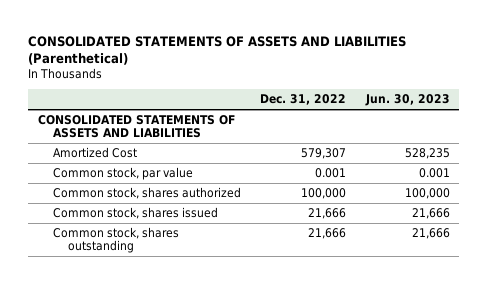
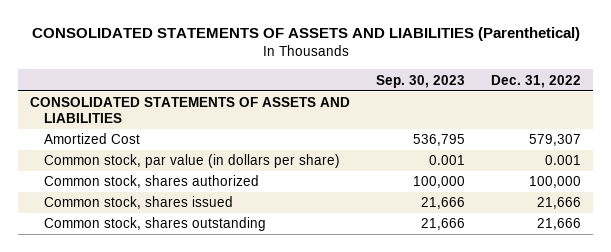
- | Dec. 31, 2022 | Jun. 30, 2023
+ | Sep. 30, 2023 | Dec. 31, 2022
- Common stock, par value | 0.001 | 0.001
+ Common stock, par value (in dollars per share) | 0.001 | 0.001

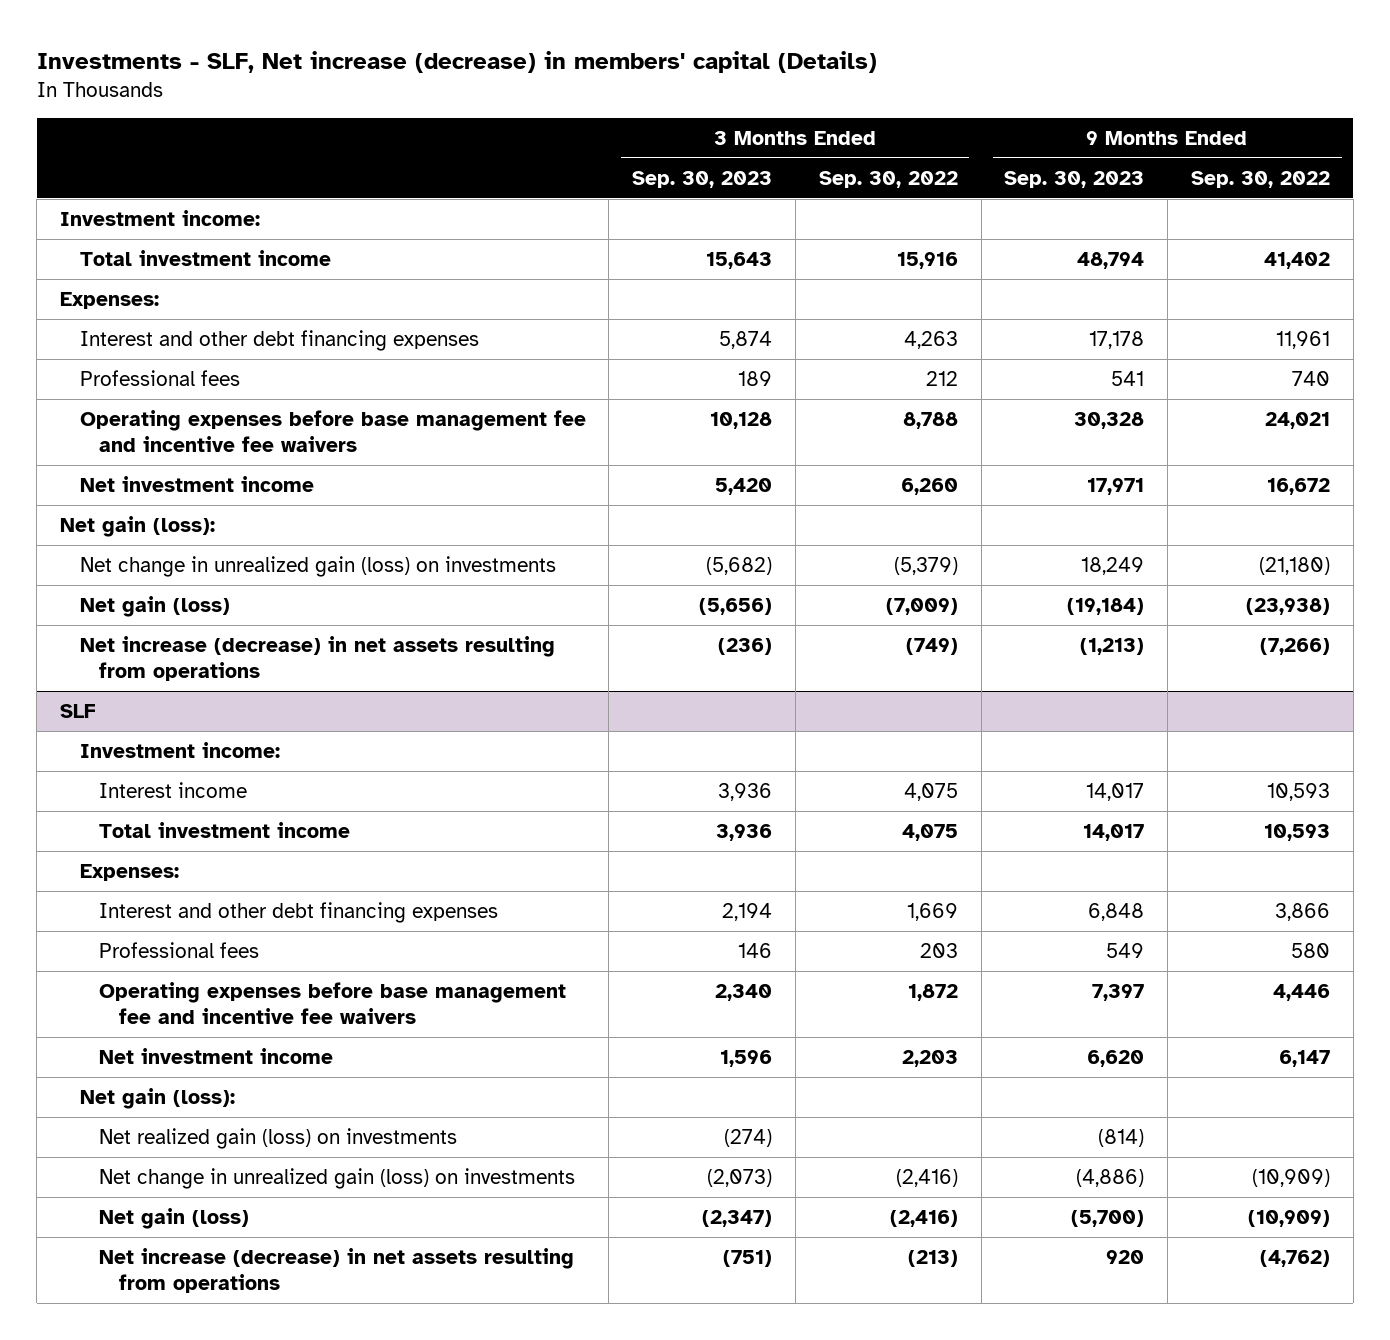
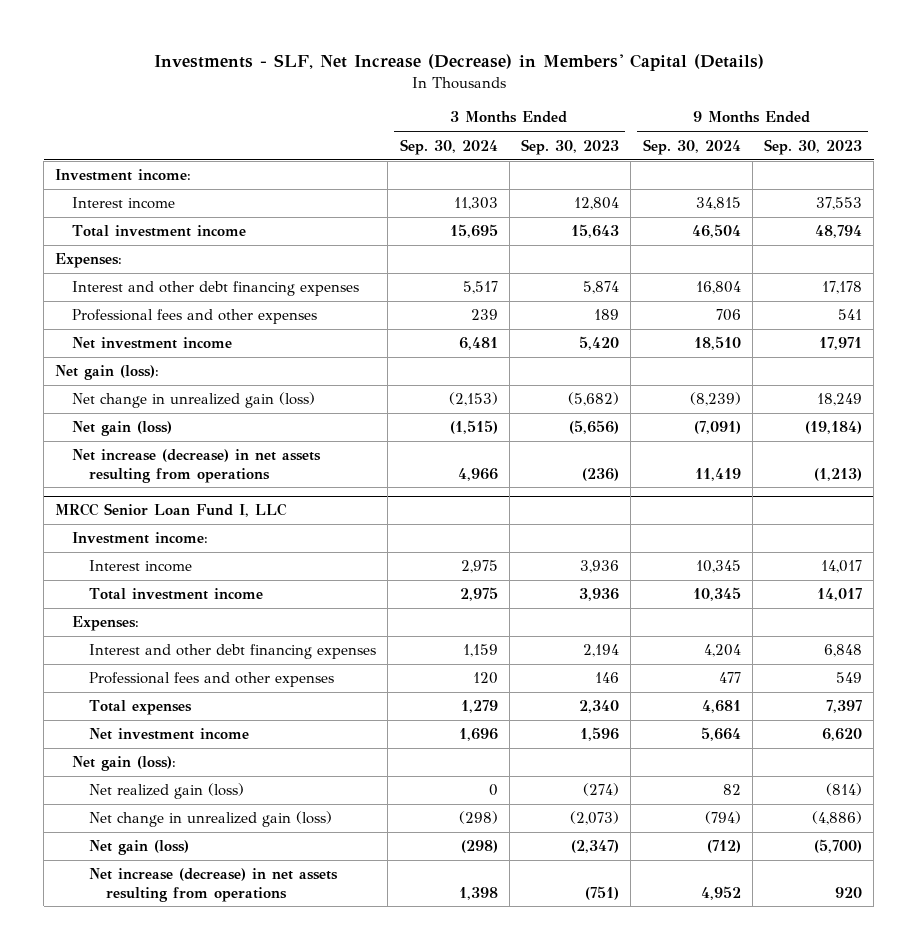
- Investments - SLF, Net increase (decrease) in members' capital (Details)
+ Investments - SLF, Net Increase (Decrease) in Members' Capital (Details)
- | 3 Months Ended Sep. 30, 2023 | 3 Months Ended Sep. 30, 2022 | 9 Months Ended Sep. 30, 2023 | 9 Months Ended Sep. 30, 2022
+ | 3 Months Ended Sep. 30, 2024 | 3 Months Ended Sep. 30, 2023 | 9 Months Ended Sep. 30, 2024 | 9 Months Ended Sep. 30, 2023
+ Interest income | 11,303 | 12,804 | 34,815 | 37,553
- Professional fees | 189 | 212 | 541 | 740
- Operating expenses before base management fee and incentive fee waivers | 10,128 | 8,788 | 30,328 | 24,021
+ Professional fees and other expenses | 239 | 189 | 706 | 541
- Net change in unrealized gain (loss) on investments | (5,682) | (5,379) | 18,249 | (21,180)
+ Net change in unrealized gain (loss) | (2,153) | (5,682) | (8,239) | 18,249
- SLF
+ MRCC Senior Loan Fund I, LLC
- Professional fees | 146 | 203 | 549 | 580
- Operating expenses before base management fee and incentive fee waivers | 2,340 | 1,872 | 7,397 | 4,446
+ Professional fees and other expenses | 120 | 146 | 477 | 549
+ Total expenses | 1,279 | 2,340 | 4,681 | 7,397
- Net realized gain (loss) on investments | (274) | | (814) |
- Net change in unrealized gain (loss) on investments | (2,073) | (2,416) | (4,886) | (10,909)
+ Net realized gain (loss) | 0 | (274) | 82 | (814)
+ Net change in unrealized gain (loss) | (298) | (2,073) | (794) | (4,886)

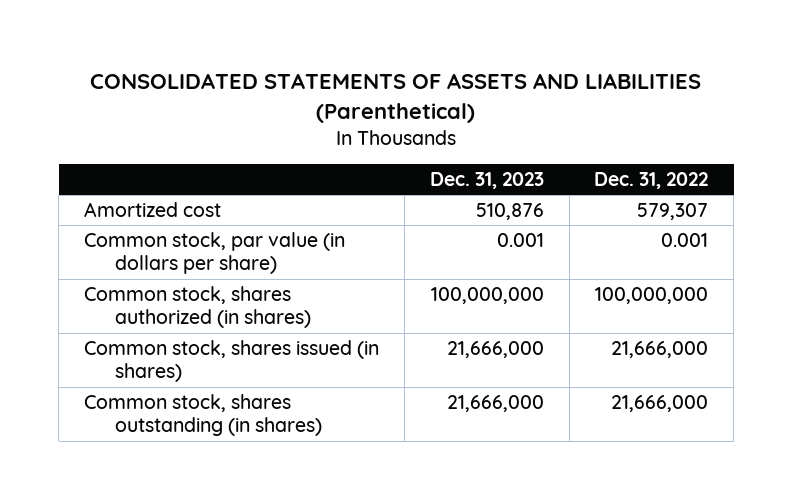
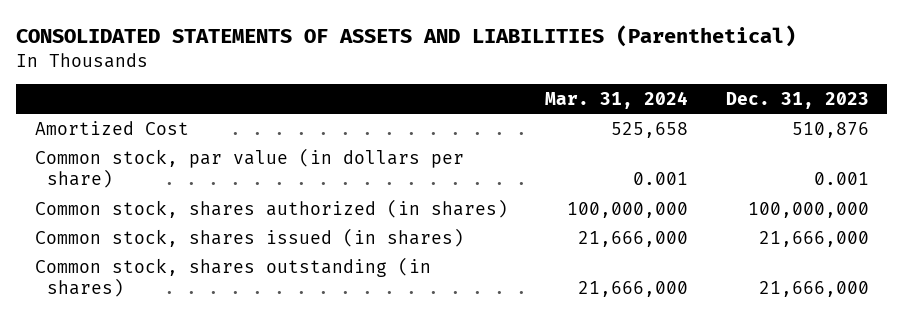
- | Dec. 31, 2023 | Dec. 31, 2022
+ | Mar. 31, 2024 | Dec. 31, 2023
- Amortized cost | 510,876 | 579,307
+ Amortized Cost | 525,658 | 510,876

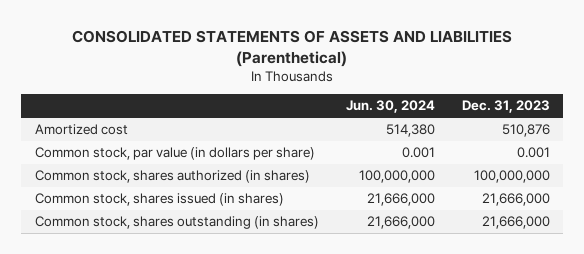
- | Mar. 31, 2024 | Dec. 31, 2023
+ | Jun. 30, 2024 | Dec. 31, 2023
- Amortized Cost | 525,658 | 510,876
+ Amortized cost | 514,380 | 510,876

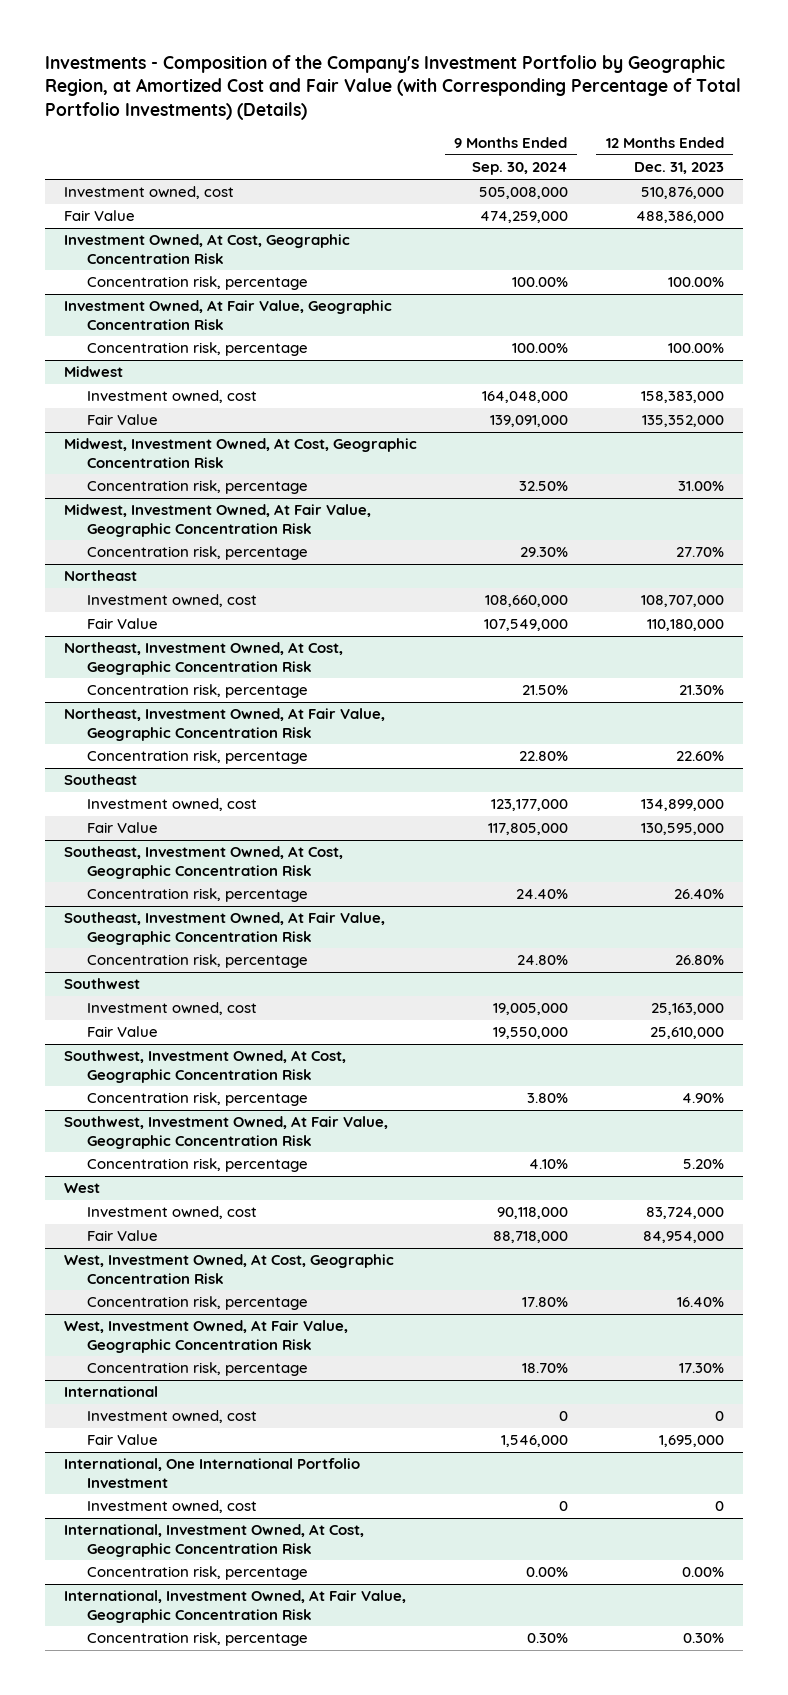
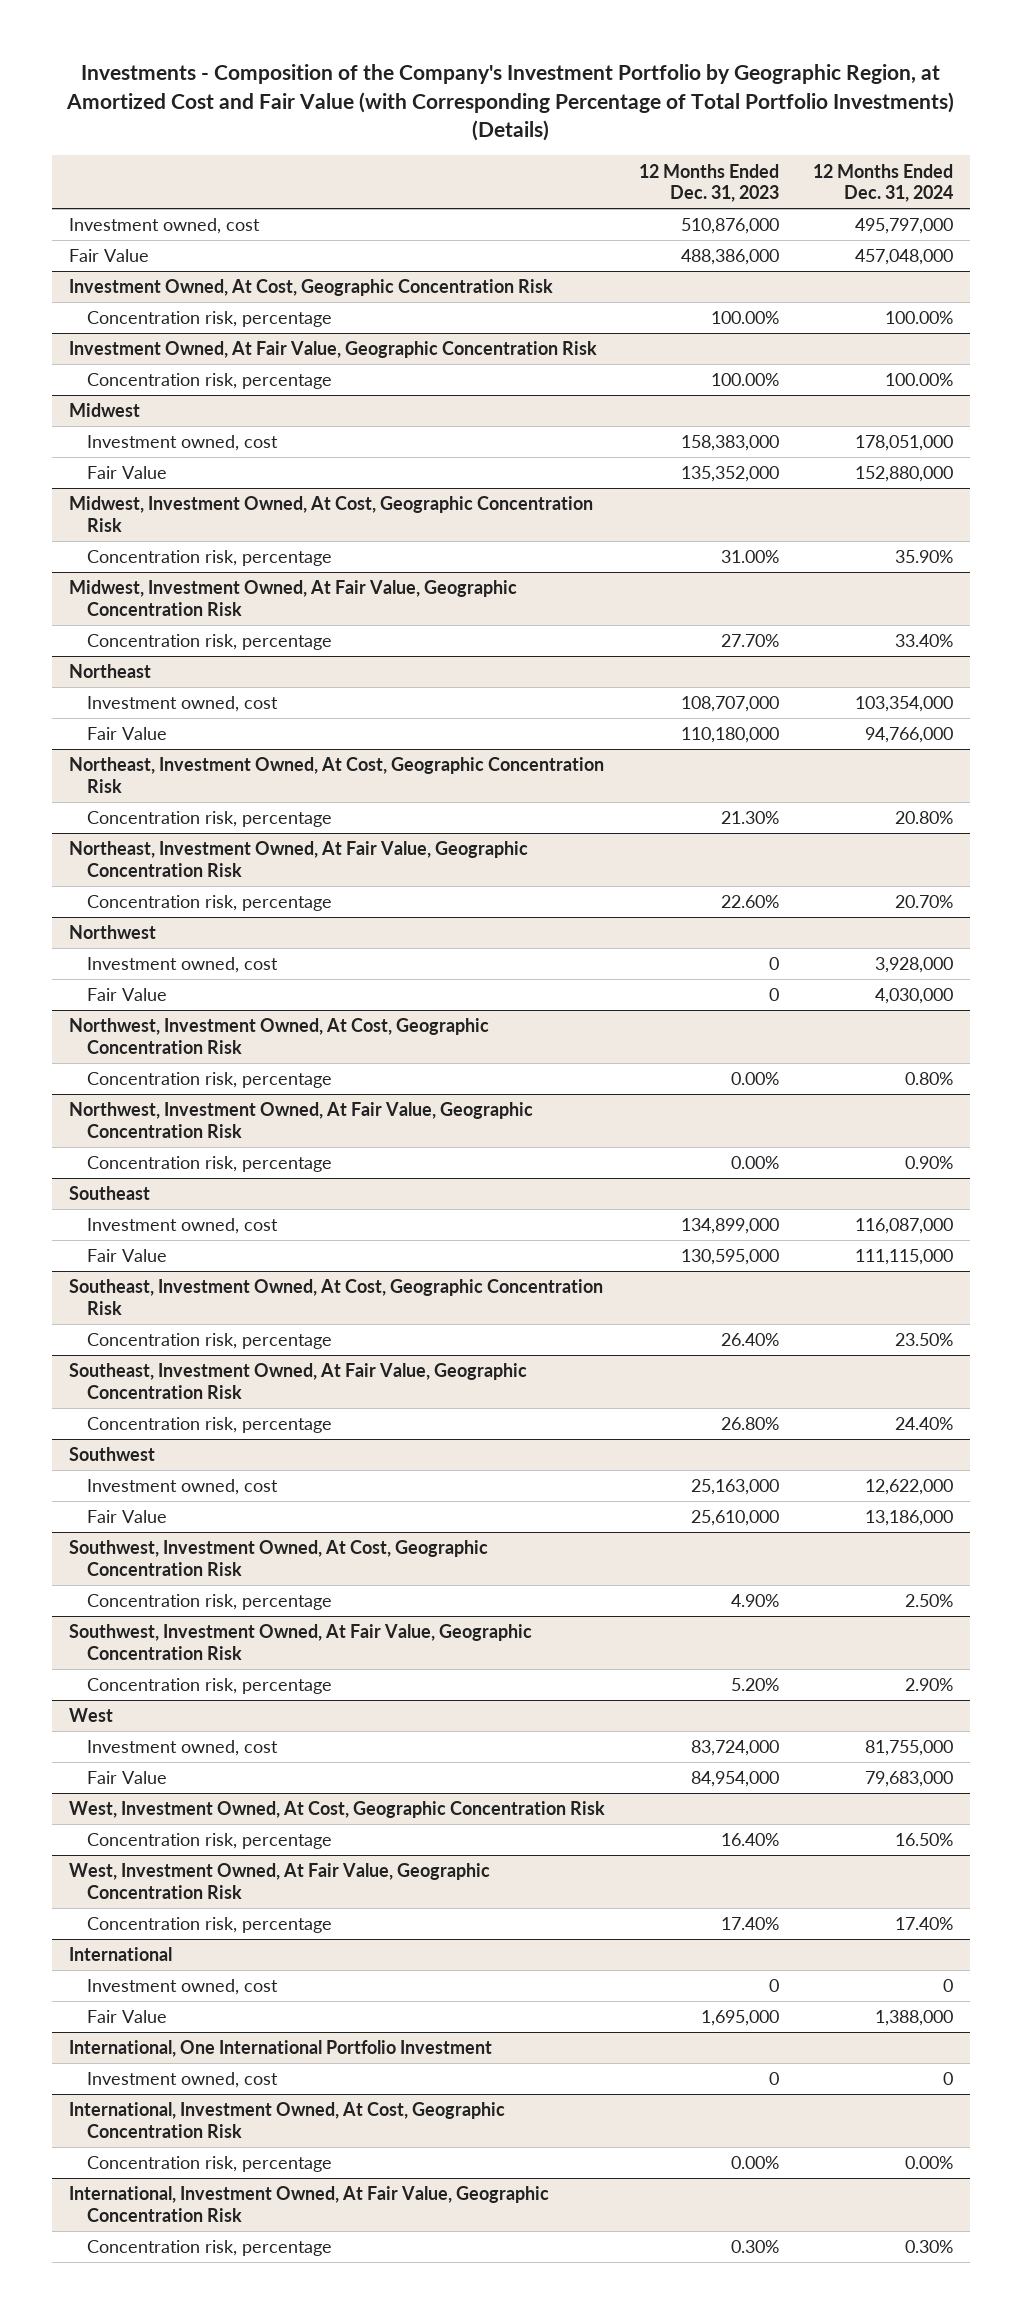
- | 9 Months Ended Sep. 30, 2024 | 12 Months Ended Dec. 31, 2023
+ | 12 Months Ended Dec. 31, 2023 | 12 Months Ended Dec. 31, 2024
+ Northwest
+ Investment owned, cost | 0 | 3,928,000
+ Fair Value | 0 | 4,030,000
+ Northwest, Investment Owned, At Cost, Geographic Concentration Risk
+ Concentration risk, percentage | 0.00% | 0.80%
+ Northwest, Investment Owned, At Fair Value, Geographic Concentration Risk
+ Concentration risk, percentage | 0.00% | 0.90%
@ West, Investment Owned, At Fair Value, Geographic Concentration Risk
- Concentration risk, percentage | 18.70% | 17.30%
+ Concentration risk, percentage | 17.40% | 17.40%

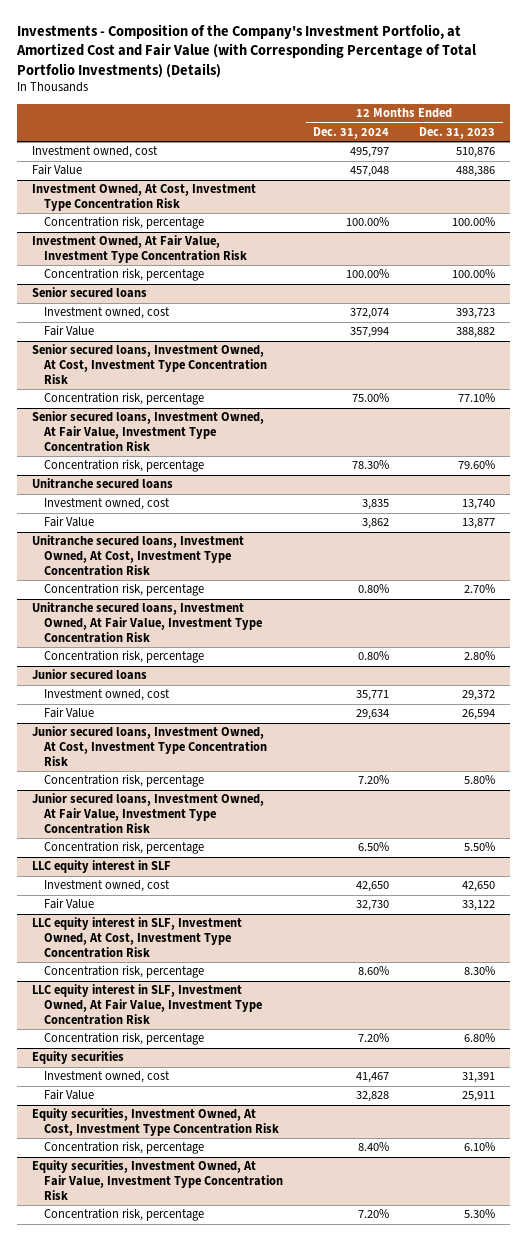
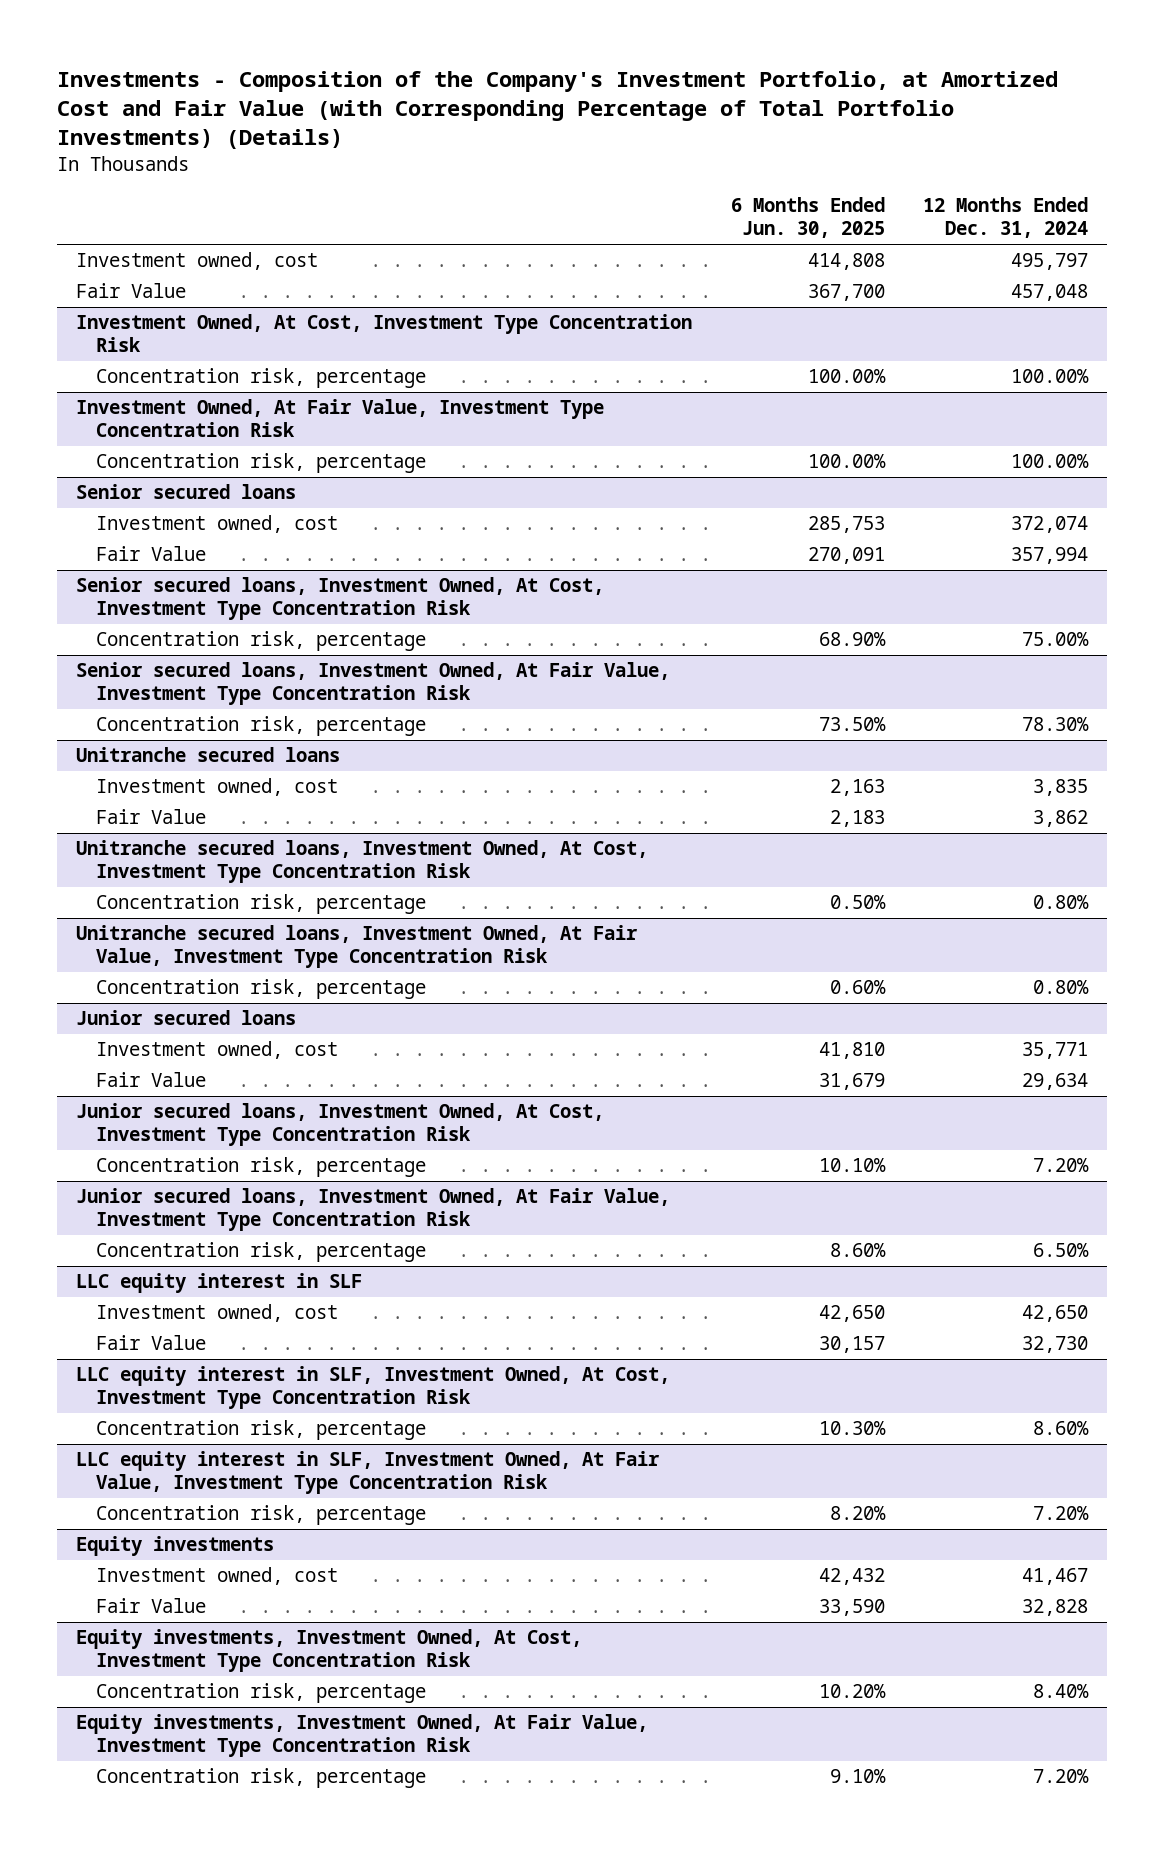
- | 12 Months Ended Dec. 31, 2024 | 12 Months Ended Dec. 31, 2023
+ | 6 Months Ended Jun. 30, 2025 | 12 Months Ended Dec. 31, 2024
- Equity securities
+ Equity investments
- Equity securities, Investment Owned, At Cost, Investment Type Concentration Risk
+ Equity investments, Investment Owned, At Cost, Investment Type Concentration Risk
- Equity securities, Investment Owned, At Fair Value, Investment Type Concentration Risk
+ Equity investments, Investment Owned, At Fair Value, Investment Type Concentration Risk

